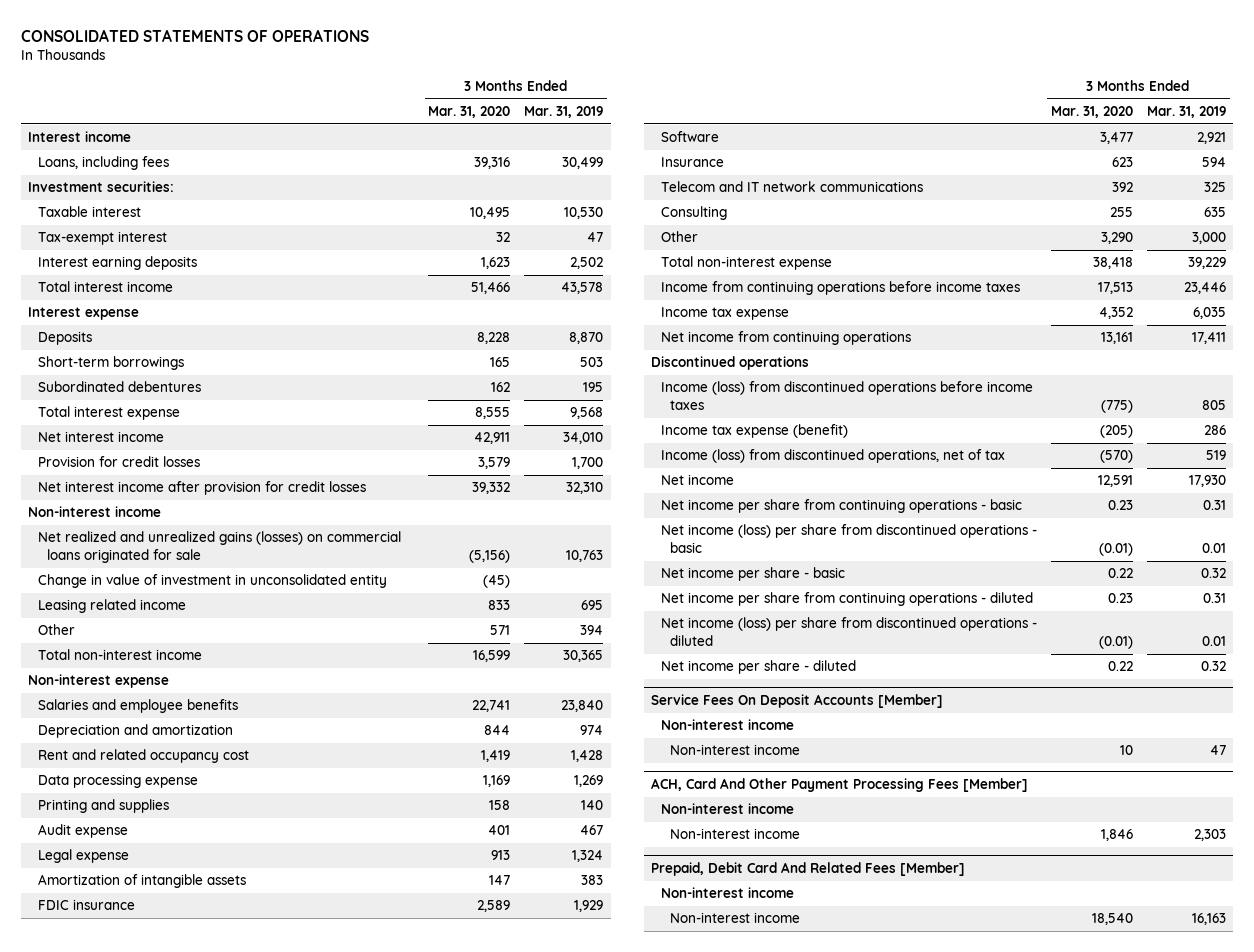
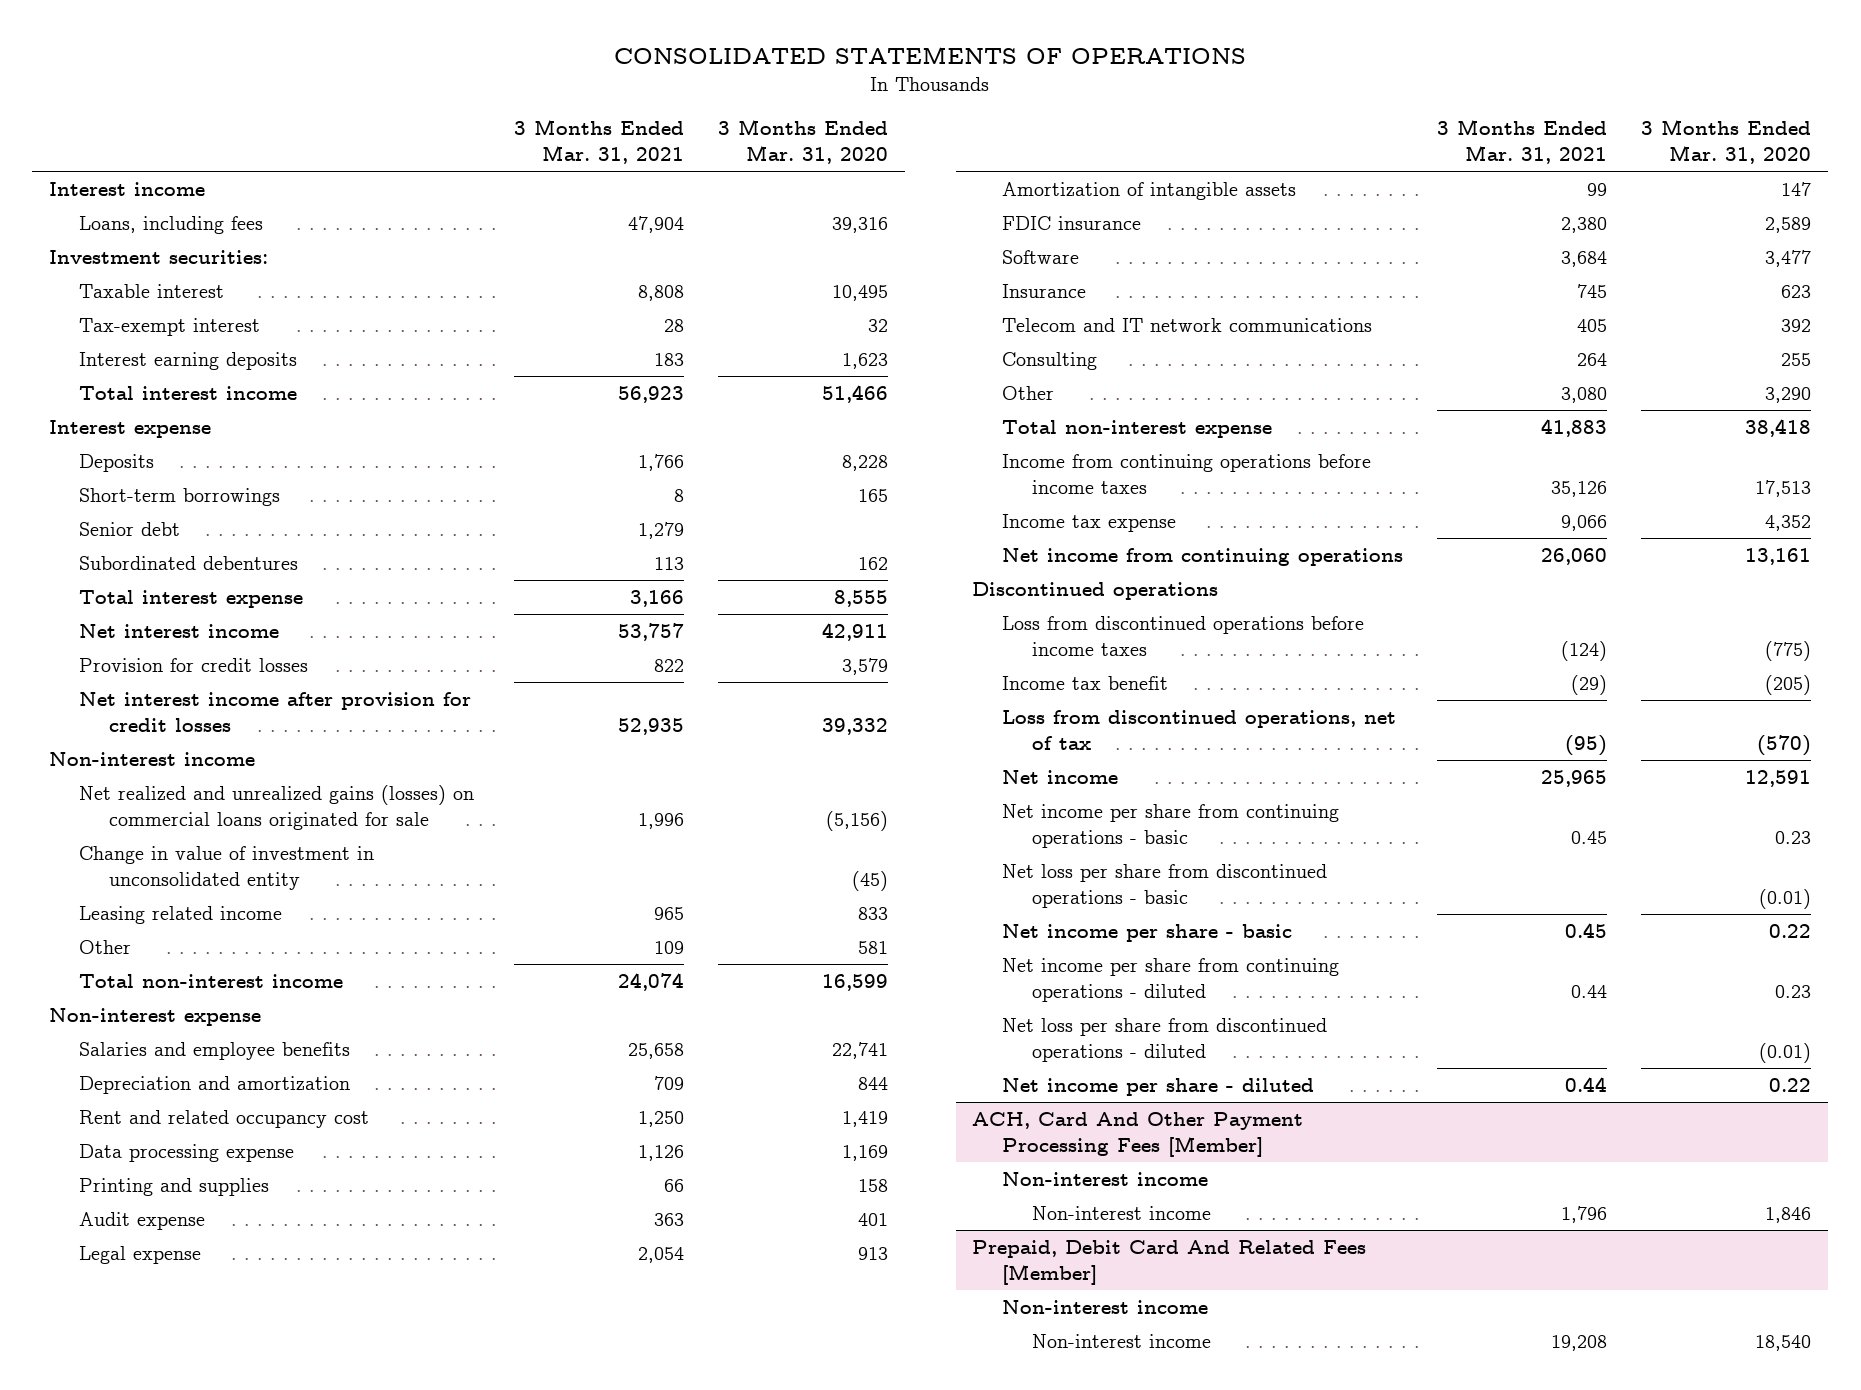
- | 3 Months Ended Mar. 31, 2020 | 3 Months Ended Mar. 31, 2019
+ | 3 Months Ended Mar. 31, 2021 | 3 Months Ended Mar. 31, 2020
+ Senior debt | 1,279 |
- Other | 571 | 394
+ Other | 109 | 581
- Income (loss) from discontinued operations before income taxes | (775) | 805
- Income tax expense (benefit) | (205) | 286
- Income (loss) from discontinued operations, net of tax | (570) | 519
+ Loss from discontinued operations before income taxes | (124) | (775)
+ Income tax benefit | (29) | (205)
+ Loss from discontinued operations, net of tax | (95) | (570)
- Net income (loss) per share from discontinued operations - basic | (0.01) | 0.01
+ Net loss per share from discontinued operations - basic | | (0.01)
- Net income (loss) per share from discontinued operations - diluted | (0.01) | 0.01
+ Net loss per share from discontinued operations - diluted | | (0.01)
- Service Fees On Deposit Accounts [Member]
- Non-interest income
- Non-interest income | 10 | 47

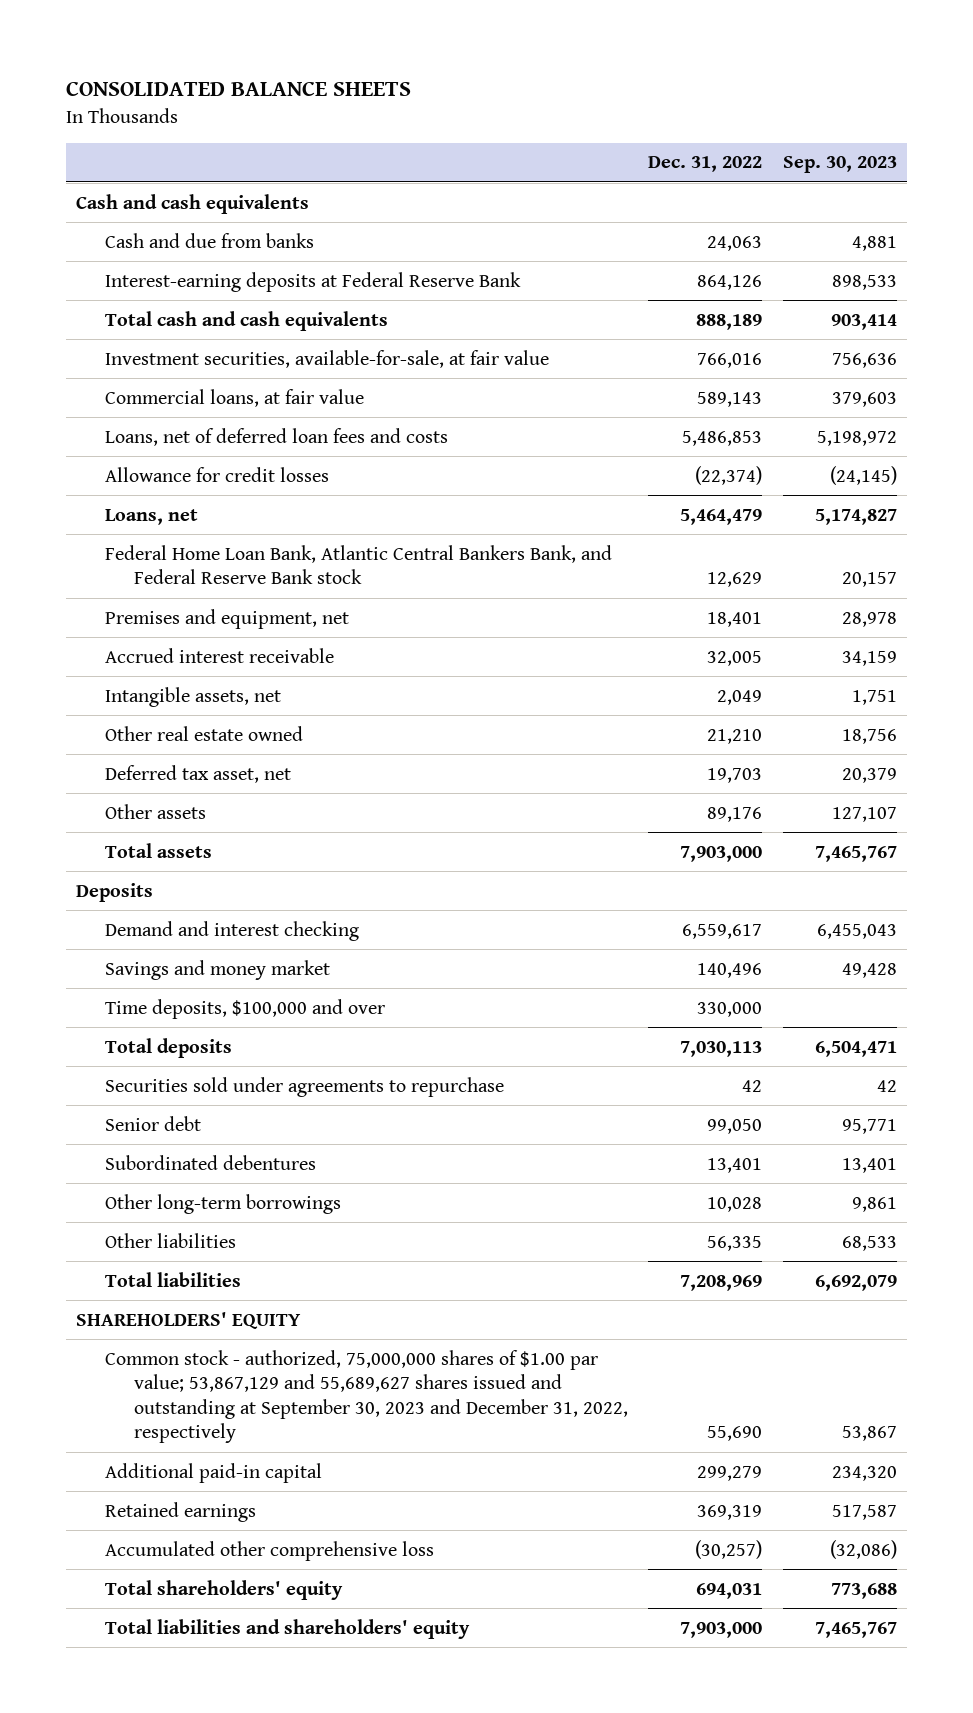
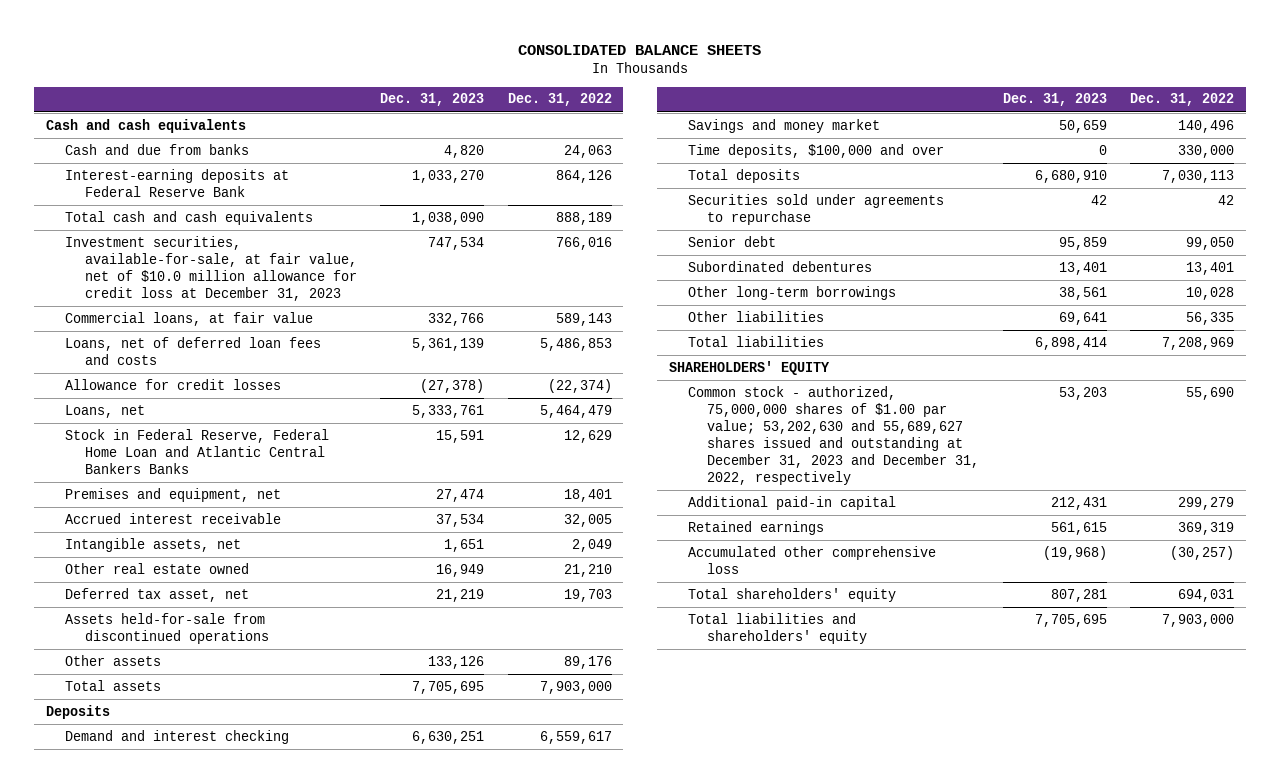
- | Dec. 31, 2022 | Sep. 30, 2023
+ | Dec. 31, 2023 | Dec. 31, 2022
- Investment securities, available-for-sale, at fair value | 766,016 | 756,636
+ Investment securities, available-for-sale, at fair value, net of $10.0 million allowance for credit loss at December 31, 2023 | 747,534 | 766,016
- Federal Home Loan Bank, Atlantic Central Bankers Bank, and Federal Reserve Bank stock | 12,629 | 20,157
+ Stock in Federal Reserve, Federal Home Loan and Atlantic Central Bankers Banks | 15,591 | 12,629
+ Assets held-for-sale from discontinued operations
- Common stock - authorized, 75,000,000 shares of $1.00 par value; 53,867,129 and 55,689,627 shares issued and outstanding at September 30, 2023 and December 31, 2022, respectively | 55,690 | 53,867
+ Common stock - authorized, 75,000,000 shares of $1.00 par value; 53,202,630 and 55,689,627 shares issued and outstanding at December 31, 2023 and December 31, 2022, respectively | 53,203 | 55,690

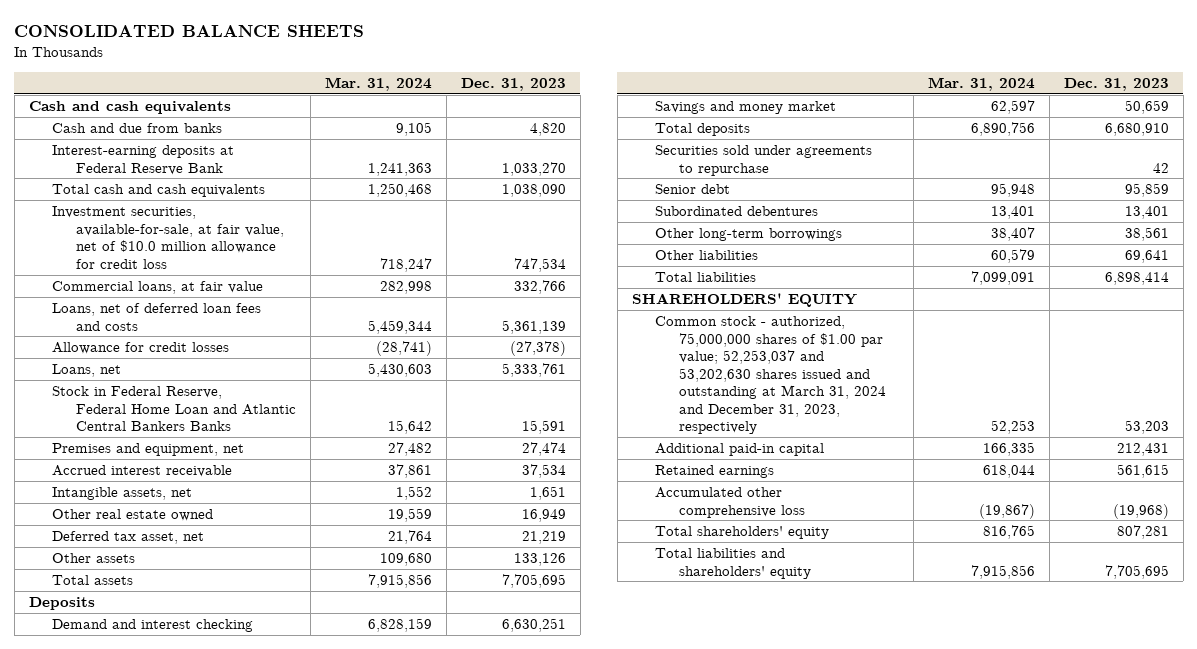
- | Dec. 31, 2023 | Dec. 31, 2022
+ | Mar. 31, 2024 | Dec. 31, 2023
- Investment securities, available-for-sale, at fair value, net of $10.0 million allowance for credit loss at December 31, 2023 | 747,534 | 766,016
+ Investment securities, available-for-sale, at fair value, net of $10.0 million allowance for credit loss | 718,247 | 747,534
- Assets held-for-sale from discontinued operations
- Time deposits, $100,000 and over | 0 | 330,000
- Common stock - authorized, 75,000,000 shares of $1.00 par value; 53,202,630 and 55,689,627 shares issued and outstanding at December 31, 2023 and December 31, 2022, respectively | 53,203 | 55,690
+ Common stock - authorized, 75,000,000 shares of $1.00 par value; 52,253,037 and 53,202,630 shares issued and outstanding at March 31, 2024 and December 31, 2023, respectively | 52,253 | 53,203

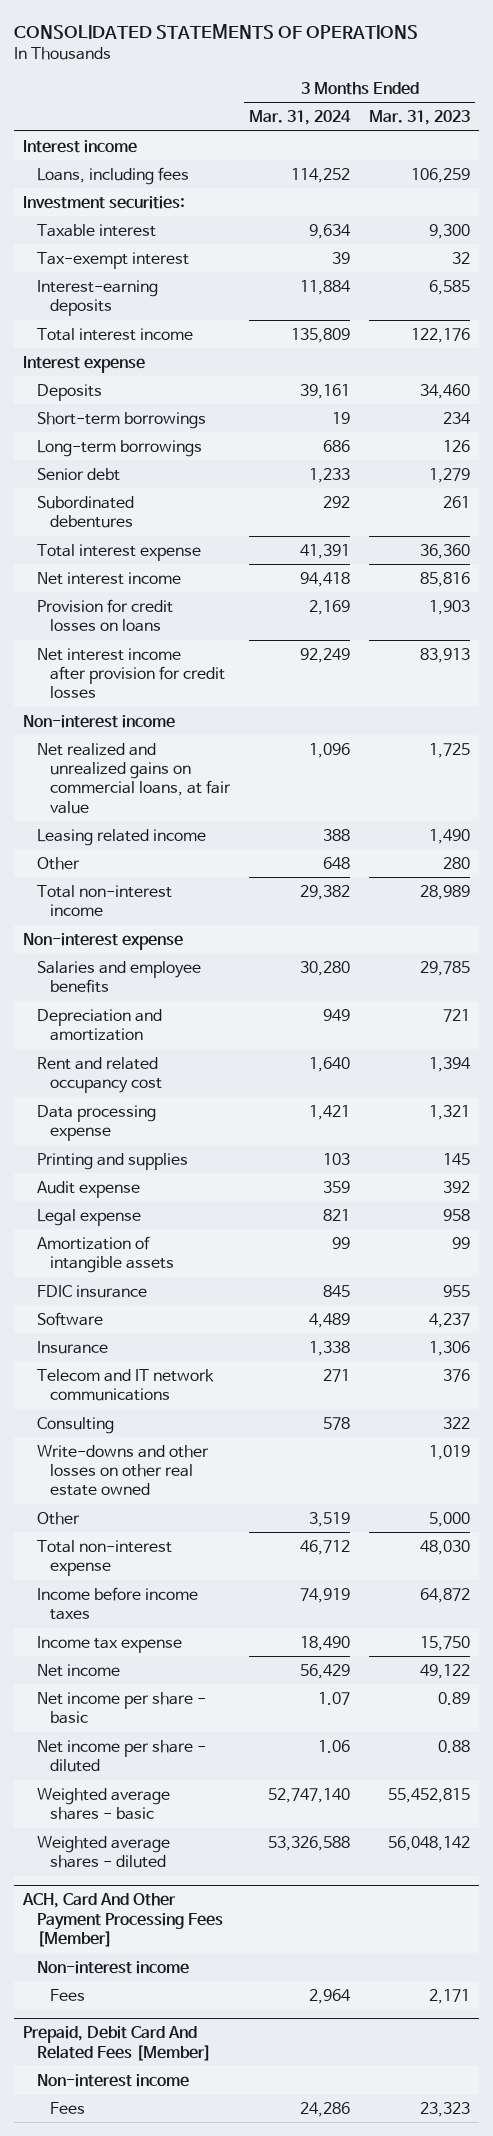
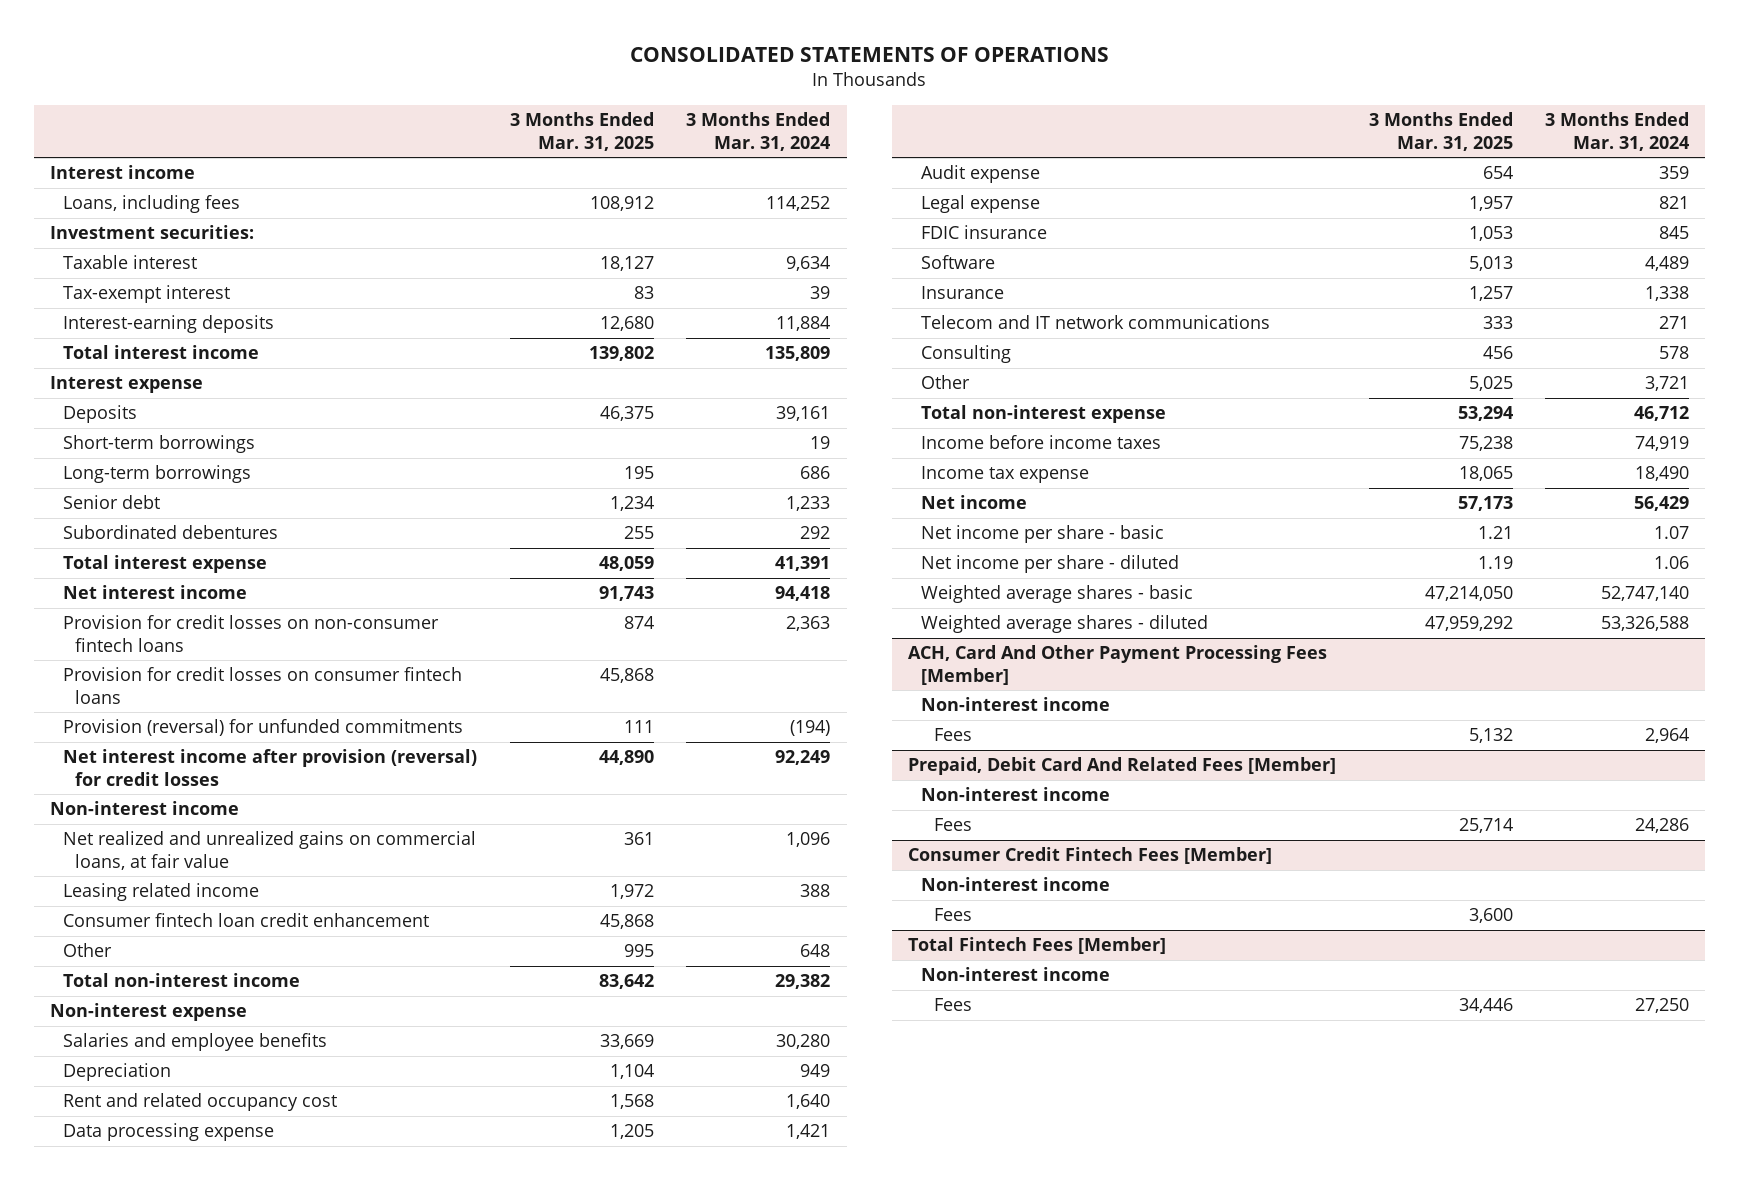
- | 3 Months Ended Mar. 31, 2024 | 3 Months Ended Mar. 31, 2023
+ | 3 Months Ended Mar. 31, 2025 | 3 Months Ended Mar. 31, 2024
- Provision for credit losses on loans | 2,169 | 1,903
- Net interest income after provision for credit losses | 92,249 | 83,913
+ Provision for credit losses on non-consumer fintech loans | 874 | 2,363
+ Provision for credit losses on consumer fintech loans | 45,868 |
+ Provision (reversal) for unfunded commitments | 111 | (194)
+ Net interest income after provision (reversal) for credit losses | 44,890 | 92,249
+ Consumer fintech loan credit enhancement | 45,868 |
- Depreciation and amortization | 949 | 721
+ Depreciation | 1,104 | 949
- Printing and supplies | 103 | 145
- Amortization of intangible assets | 99 | 99
- Write-downs and other losses on other real estate owned | | 1,019
- Other | 3,519 | 5,000
+ Other | 5,025 | 3,721
+ Consumer Credit Fintech Fees [Member]
+ Non-interest income
+ Fees | 3,600 |
+ Total Fintech Fees [Member]
+ Non-interest income
+ Fees | 34,446 | 27,250

